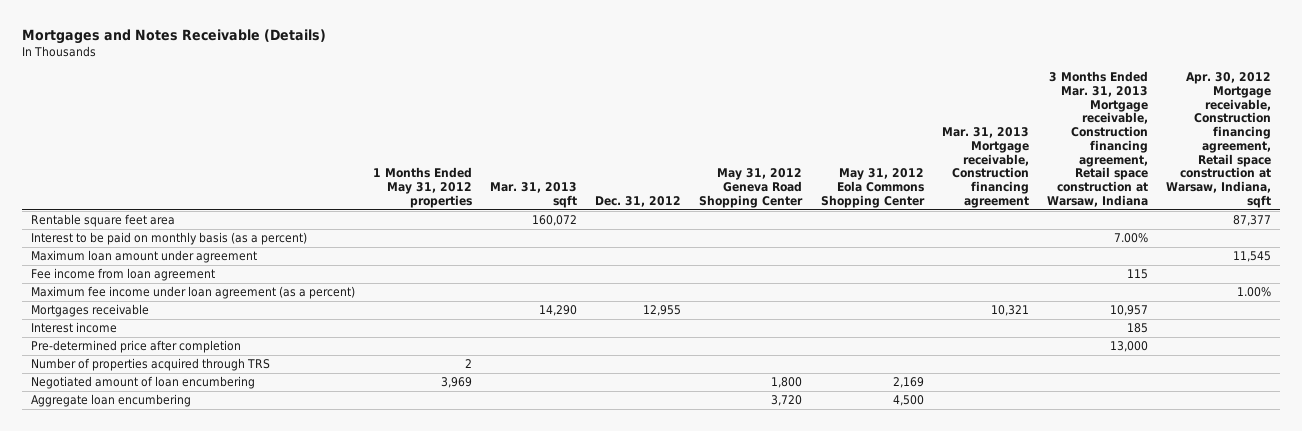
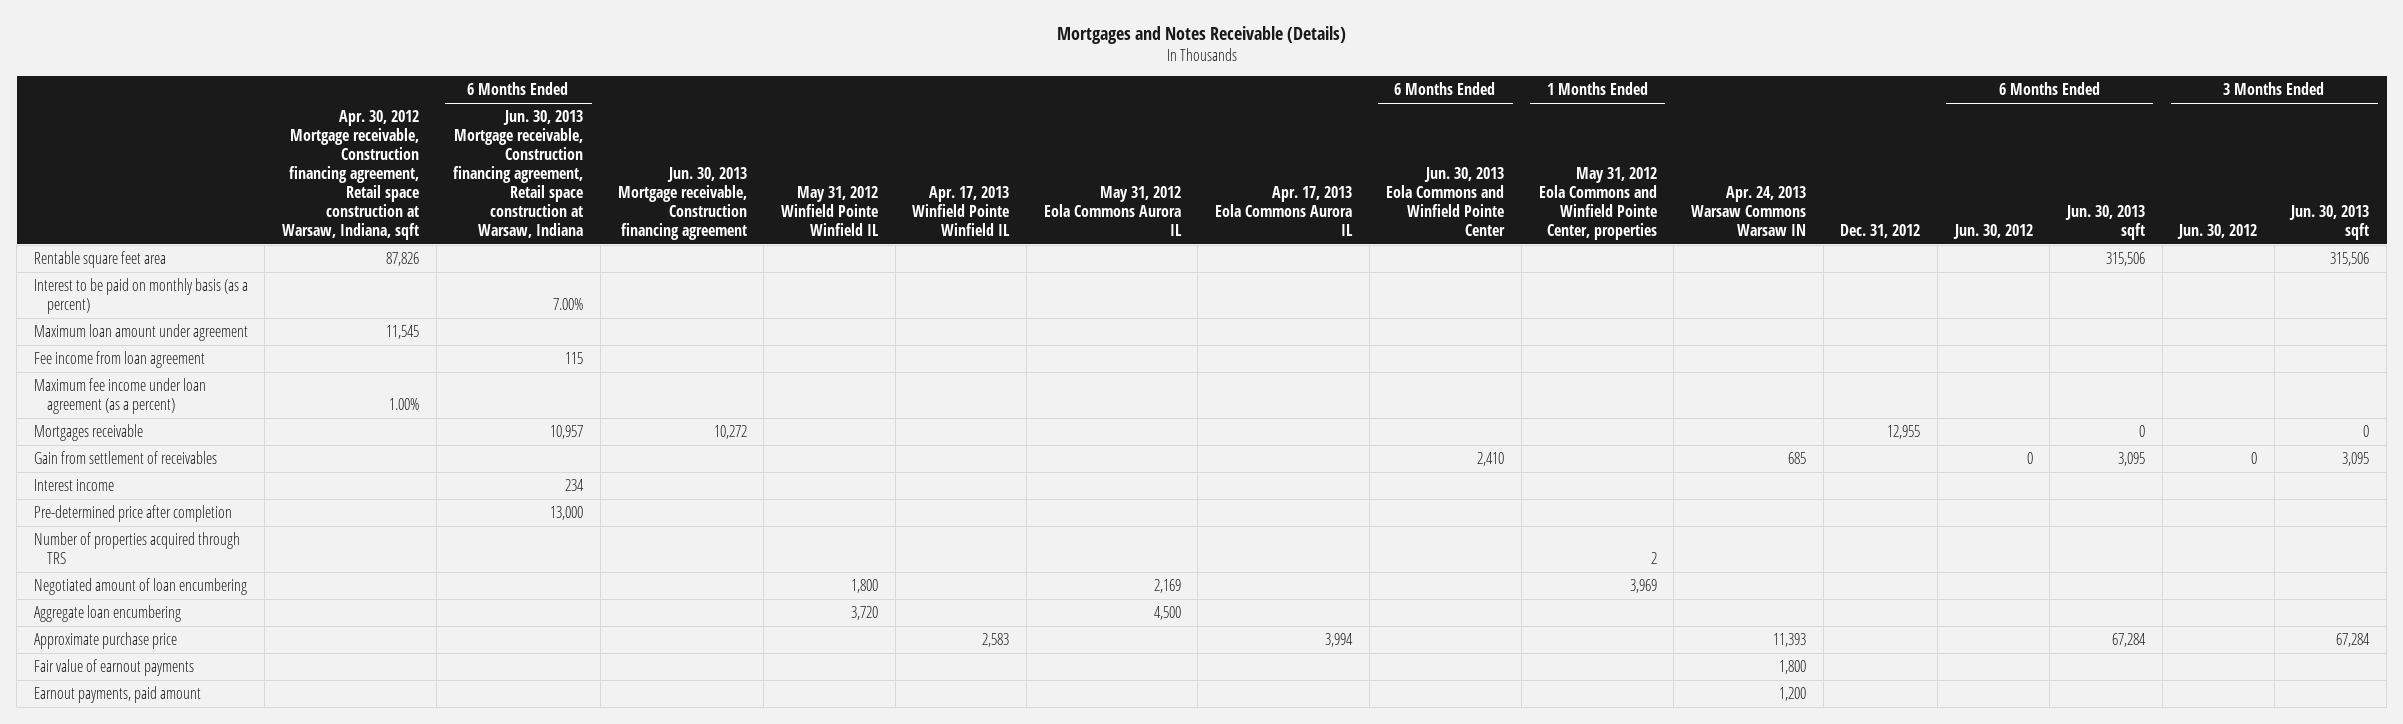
- | 1 Months Ended May 31, 2012 properties | Mar. 31, 2013 sqft | Dec. 31, 2012 | May 31, 2012 Geneva Road Shopping Center | May 31, 2012 Eola Commons Shopping Center | Mar. 31, 2013 Mortgage receivable, Construction financing agreement | 3 Months Ended Mar. 31, 2013 Mortgage receivable, Construction financing agreement, Retail space construction at Warsaw, Indiana | Apr. 30, 2012 Mortgage receivable, Construction financing agreement, Retail space construction at Warsaw, Indiana, sqft
+ | Apr. 30, 2012 Mortgage receivable, Construction financing agreement, Retail space construction at Warsaw, Indiana, sqft | 6 Months Ended Jun. 30, 2013 Mortgage receivable, Construction financing agreement, Retail space construction at Warsaw, Indiana | Jun. 30, 2013 Mortgage receivable, Construction financing agreement | May 31, 2012 Winfield Pointe Winfield IL | Apr. 17, 2013 Winfield Pointe Winfield IL | May 31, 2012 Eola Commons Aurora IL | Apr. 17, 2013 Eola Commons Aurora IL | 6 Months Ended Jun. 30, 2013 Eola Commons and Winfield Pointe Center | 1 Months Ended May 31, 2012 Eola Commons and Winfield Pointe Center, properties | Apr. 24, 2013 Warsaw Commons Warsaw IN | Dec. 31, 2012 | 6 Months Ended Jun. 30, 2012 | 6 Months Ended Jun. 30, 2013 sqft | 3 Months Ended Jun. 30, 2012 | 3 Months Ended Jun. 30, 2013 sqft
- Rentable square feet area | | 160,072 | | | | | | 87,377
+ Rentable square feet area | 87,826 | | | | | | | | | | | | 315,506 | | 315,506
+ Gain from settlement of receivables | | | | | | | | 2,410 | | 685 | | 0 | 3,095 | 0 | 3,095
+ Approximate purchase price | | | | | 2,583 | | 3,994 | | | 11,393 | | | 67,284 | | 67,284
+ Fair value of earnout payments | | | | | | | | | | 1,800 | | | | |
+ Earnout payments, paid amount | | | | | | | | | | 1,200 | | | | |

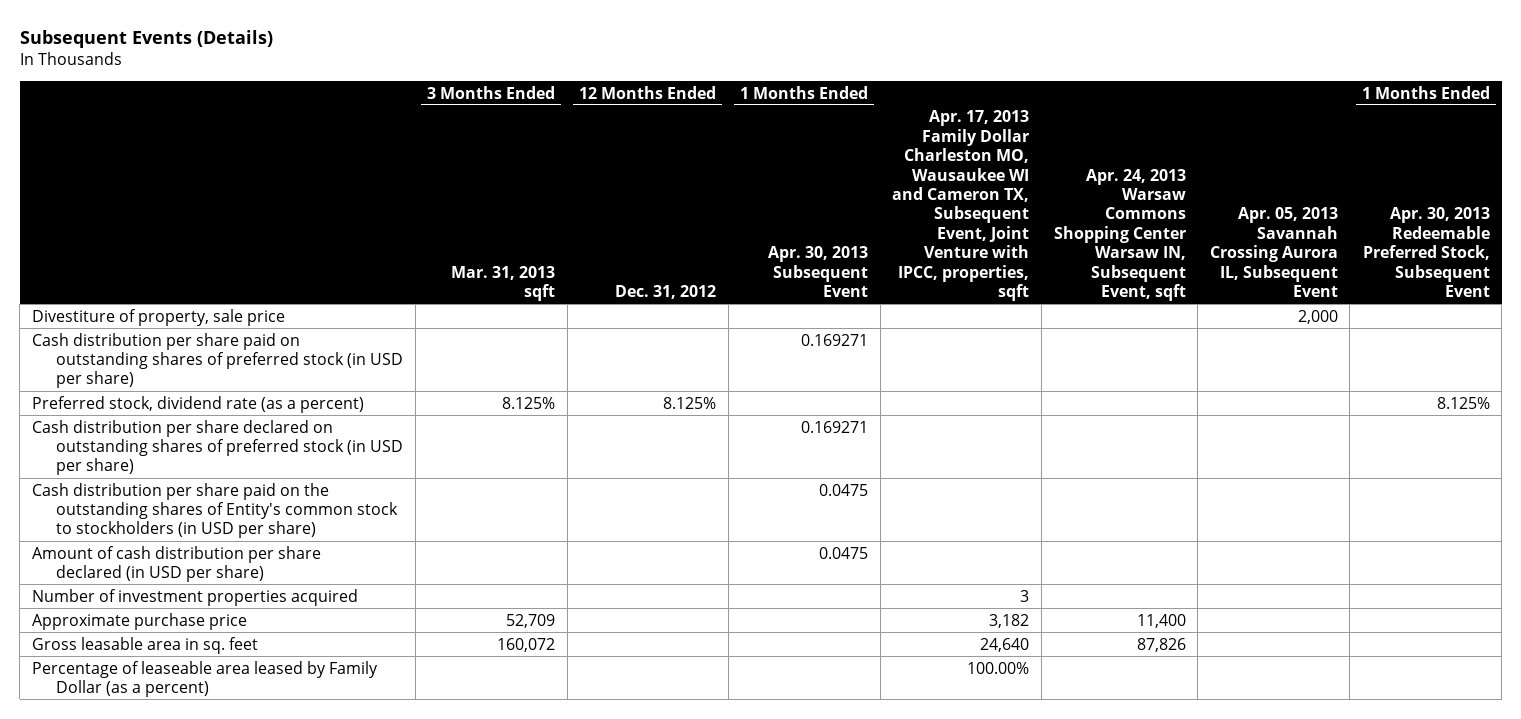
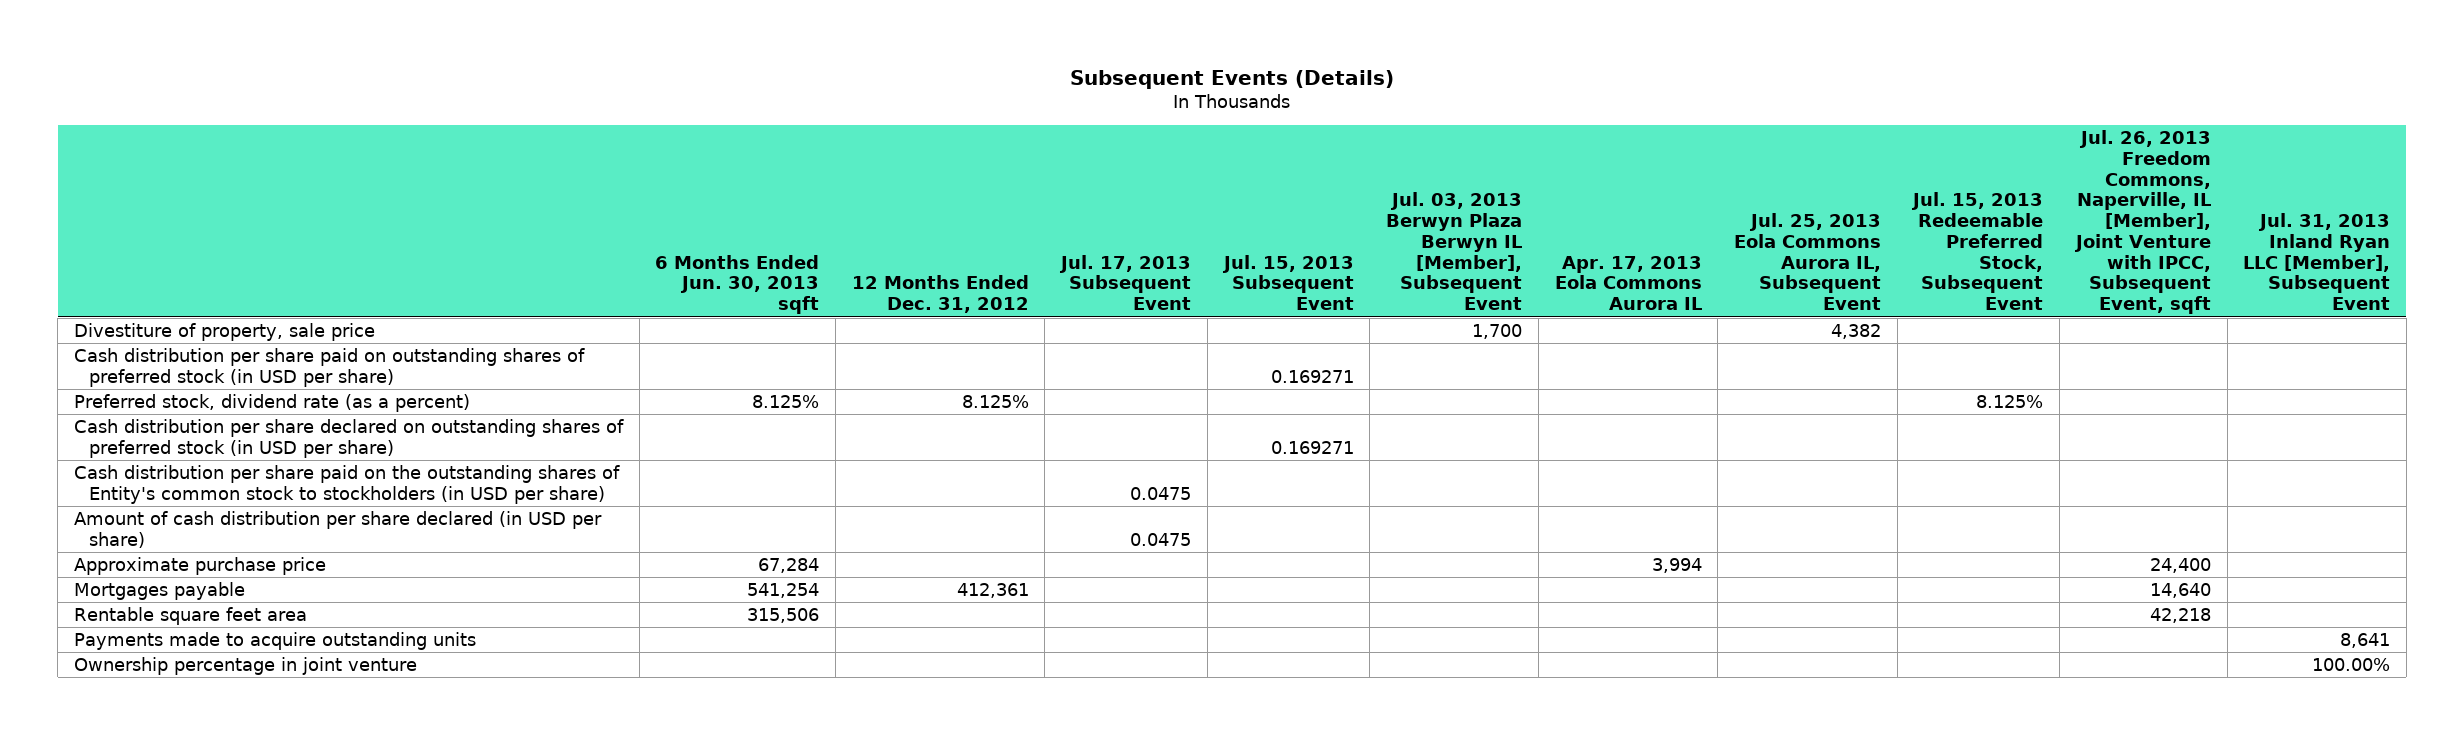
- | 3 Months Ended Mar. 31, 2013 sqft | 12 Months Ended Dec. 31, 2012 | 1 Months Ended Apr. 30, 2013 Subsequent Event | Apr. 17, 2013 Family Dollar Charleston MO, Wausaukee WI and Cameron TX, Subsequent Event, Joint Venture with IPCC, properties, sqft | Apr. 24, 2013 Warsaw Commons Shopping Center Warsaw IN, Subsequent Event, sqft | Apr. 05, 2013 Savannah Crossing Aurora IL, Subsequent Event | 1 Months Ended Apr. 30, 2013 Redeemable Preferred Stock, Subsequent Event
+ | 6 Months Ended Jun. 30, 2013 sqft | 12 Months Ended Dec. 31, 2012 | Jul. 17, 2013 Subsequent Event | Jul. 15, 2013 Subsequent Event | Jul. 03, 2013 Berwyn Plaza Berwyn IL [Member], Subsequent Event | Apr. 17, 2013 Eola Commons Aurora IL | Jul. 25, 2013 Eola Commons Aurora IL, Subsequent Event | Jul. 15, 2013 Redeemable Preferred Stock, Subsequent Event | Jul. 26, 2013 Freedom Commons, Naperville, IL [Member], Joint Venture with IPCC, Subsequent Event, sqft | Jul. 31, 2013 Inland Ryan LLC [Member], Subsequent Event
- Number of investment properties acquired | | | | 3 | | |
- Gross leasable area in sq. feet | 160,072 | | | 24,640 | 87,826 | |
- Percentage of leaseable area leased by Family Dollar (as a percent) | | | | 100.00% | | |
+ Mortgages payable | 541,254 | 412,361 | | | | | | | 14,640 |
+ Rentable square feet area | 315,506 | | | | | | | | 42,218 |
+ Payments made to acquire outstanding units | | | | | | | | | | 8,641
+ Ownership percentage in joint venture | | | | | | | | | | 100.00%

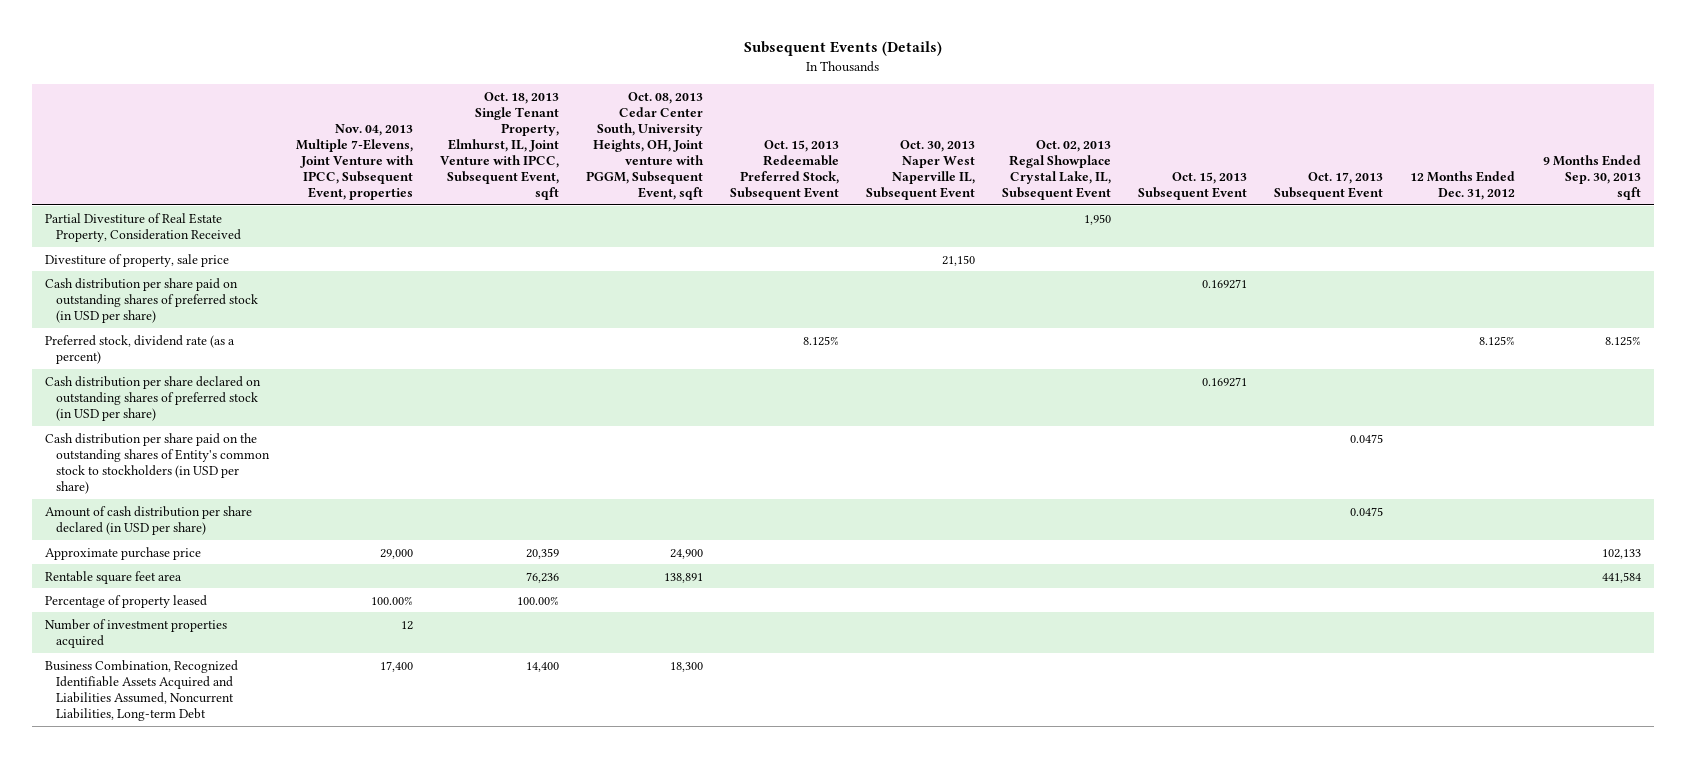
- | 6 Months Ended Jun. 30, 2013 sqft | 12 Months Ended Dec. 31, 2012 | Jul. 17, 2013 Subsequent Event | Jul. 15, 2013 Subsequent Event | Jul. 03, 2013 Berwyn Plaza Berwyn IL [Member], Subsequent Event | Apr. 17, 2013 Eola Commons Aurora IL | Jul. 25, 2013 Eola Commons Aurora IL, Subsequent Event | Jul. 15, 2013 Redeemable Preferred Stock, Subsequent Event | Jul. 26, 2013 Freedom Commons, Naperville, IL [Member], Joint Venture with IPCC, Subsequent Event, sqft | Jul. 31, 2013 Inland Ryan LLC [Member], Subsequent Event
+ | Nov. 04, 2013 Multiple 7-Elevens, Joint Venture with IPCC, Subsequent Event, properties | Oct. 18, 2013 Single Tenant Property, Elmhurst, IL, Joint Venture with IPCC, Subsequent Event, sqft | Oct. 08, 2013 Cedar Center South, University Heights, OH, Joint venture with PGGM, Subsequent Event, sqft | Oct. 15, 2013 Redeemable Preferred Stock, Subsequent Event | Oct. 30, 2013 Naper West Naperville IL, Subsequent Event | Oct. 02, 2013 Regal Showplace Crystal Lake, IL, Subsequent Event | Oct. 15, 2013 Subsequent Event | Oct. 17, 2013 Subsequent Event | 12 Months Ended Dec. 31, 2012 | 9 Months Ended Sep. 30, 2013 sqft
+ Partial Divestiture of Real Estate Property, Consideration Received | | | | | | 1,950 | | | |
- Mortgages payable | 541,254 | 412,361 | | | | | | | 14,640 |
- Payments made to acquire outstanding units | | | | | | | | | | 8,641
- Ownership percentage in joint venture | | | | | | | | | | 100.00%
+ Percentage of property leased | 100.00% | 100.00% | | | | | | | |
+ Number of investment properties acquired | 12 | | | | | | | | |
+ Business Combination, Recognized Identifiable Assets Acquired and Liabilities Assumed, Noncurrent Liabilities, Long-term Debt | 17,400 | 14,400 | 18,300 | | | | | | |

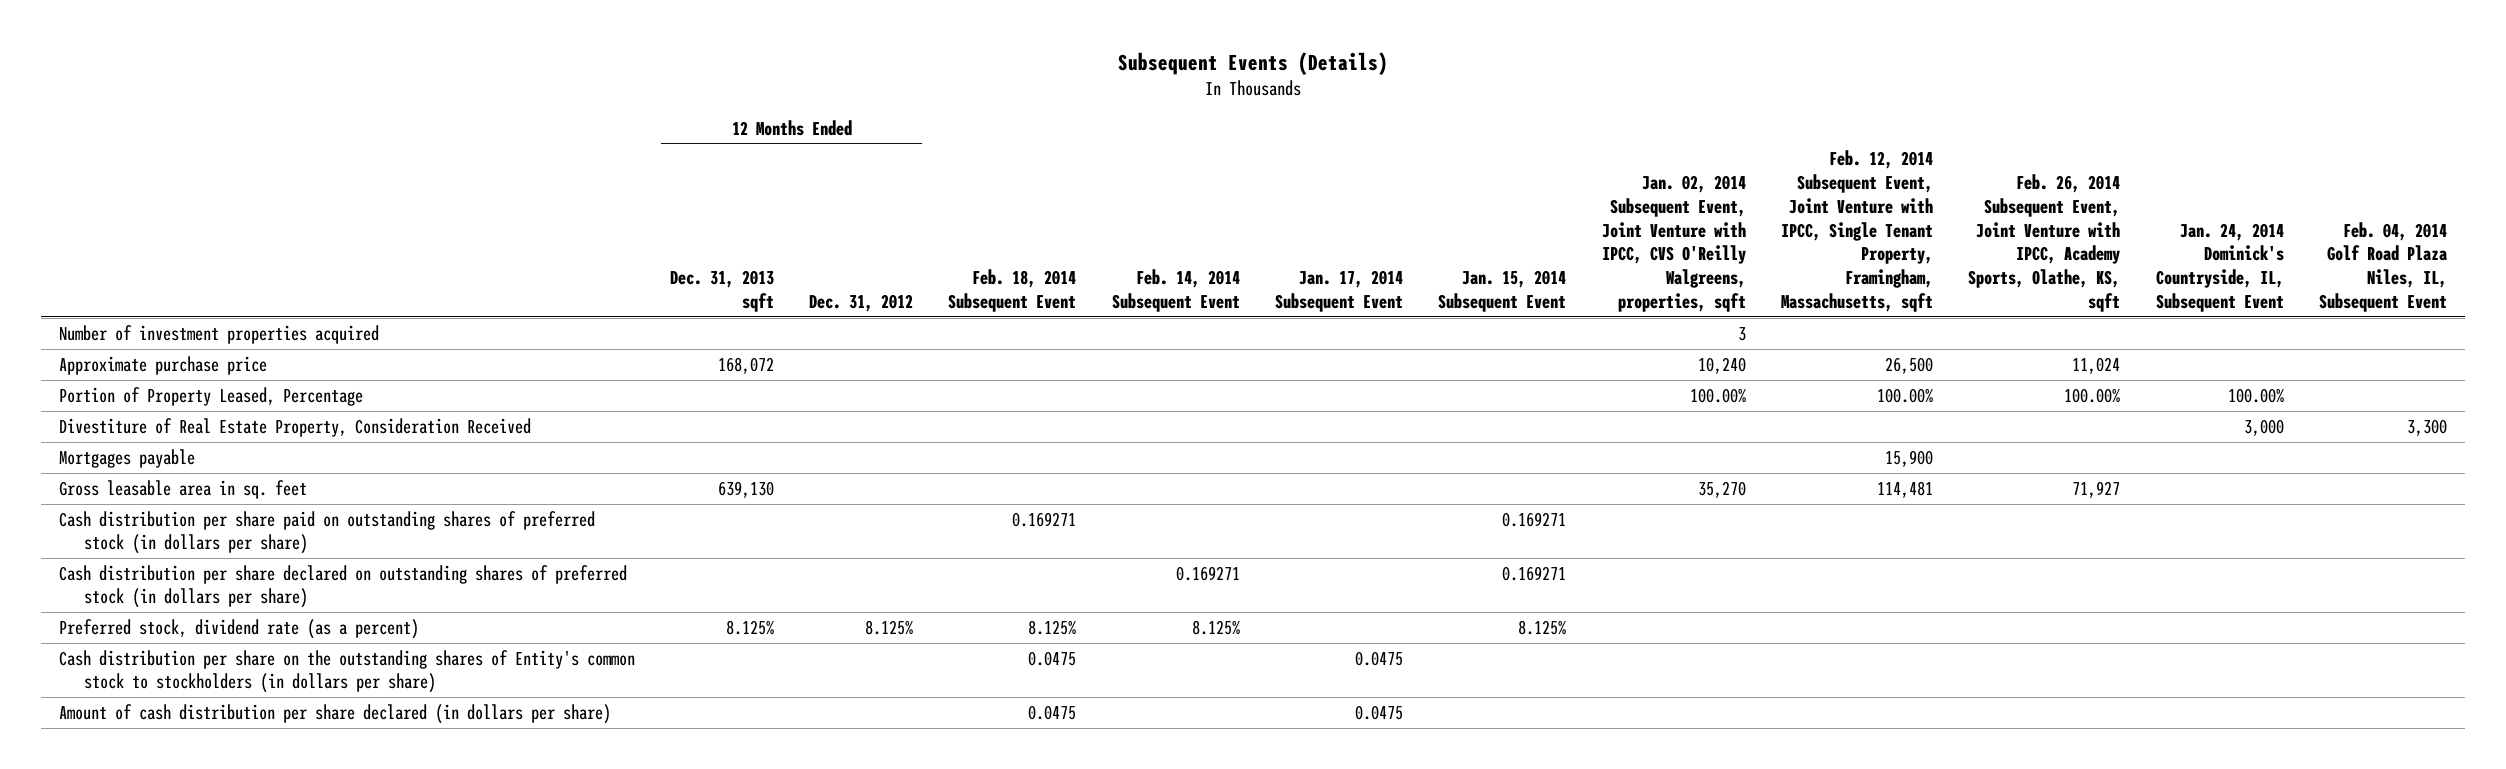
- | Nov. 04, 2013 Multiple 7-Elevens, Joint Venture with IPCC, Subsequent Event, properties | Oct. 18, 2013 Single Tenant Property, Elmhurst, IL, Joint Venture with IPCC, Subsequent Event, sqft | Oct. 08, 2013 Cedar Center South, University Heights, OH, Joint venture with PGGM, Subsequent Event, sqft | Oct. 15, 2013 Redeemable Preferred Stock, Subsequent Event | Oct. 30, 2013 Naper West Naperville IL, Subsequent Event | Oct. 02, 2013 Regal Showplace Crystal Lake, IL, Subsequent Event | Oct. 15, 2013 Subsequent Event | Oct. 17, 2013 Subsequent Event | 12 Months Ended Dec. 31, 2012 | 9 Months Ended Sep. 30, 2013 sqft
+ | 12 Months Ended Dec. 31, 2013 sqft | 12 Months Ended Dec. 31, 2012 | Feb. 18, 2014 Subsequent Event | Feb. 14, 2014 Subsequent Event | Jan. 17, 2014 Subsequent Event | Jan. 15, 2014 Subsequent Event | Jan. 02, 2014 Subsequent Event, Joint Venture with IPCC, CVS O'Reilly Walgreens, properties, sqft | Feb. 12, 2014 Subsequent Event, Joint Venture with IPCC, Single Tenant Property, Framingham, Massachusetts, sqft | Feb. 26, 2014 Subsequent Event, Joint Venture with IPCC, Academy Sports, Olathe, KS, sqft | Jan. 24, 2014 Dominick's Countryside, IL, Subsequent Event | Feb. 04, 2014 Golf Road Plaza Niles, IL, Subsequent Event
- Partial Divestiture of Real Estate Property, Consideration Received | | | | | | 1,950 | | | |
- Divestiture of property, sale price | | | | | 21,150 | | | | |
- Cash distribution per share paid on outstanding shares of preferred stock (in USD per share) | | | | | | | 0.169271 | | |
- Cash distribution per share declared on outstanding shares of preferred stock (in USD per share) | | | | | | | 0.169271 | | |
- Cash distribution per share paid on the outstanding shares of Entity's common stock to stockholders (in USD per share) | | | | | | | | 0.0475 | |
- Amount of cash distribution per share declared (in USD per share) | | | | | | | | 0.0475 | |
- Rentable square feet area | | 76,236 | 138,891 | | | | | | | 441,584
- Percentage of property leased | 100.00% | 100.00% | | | | | | | |
- Business Combination, Recognized Identifiable Assets Acquired and Liabilities Assumed, Noncurrent Liabilities, Long-term Debt | 17,400 | 14,400 | 18,300 | | | | | | |
moved down: Approximate purchase price | 168,072 | | | | | | 10,240 | 26,500 | 11,024 | |
+ Portion of Property Leased, Percentage | | | | | | | 100.00% | 100.00% | 100.00% | 100.00% |
+ Divestiture of Real Estate Property, Consideration Received | | | | | | | | | | 3,000 | 3,300
+ Mortgages payable | | | | | | | | 15,900 | | |
+ Gross leasable area in sq. feet | 639,130 | | | | | | 35,270 | 114,481 | 71,927 | |
+ Cash distribution per share paid on outstanding shares of preferred stock (in dollars per share) | | | 0.169271 | | | 0.169271 | | | | |
+ Cash distribution per share declared on outstanding shares of preferred stock (in dollars per share) | | | | 0.169271 | | 0.169271 | | | | |
moved down: Preferred stock, dividend rate (as a percent) | 8.125% | 8.125% | 8.125% | 8.125% | | 8.125% | | | | |
+ Cash distribution per share on the outstanding shares of Entity's common stock to stockholders (in dollars per share) | | | 0.0475 | | 0.0475 | | | | | |
+ Amount of cash distribution per share declared (in dollars per share) | | | 0.0475 | | 0.0475 | | | | | |

